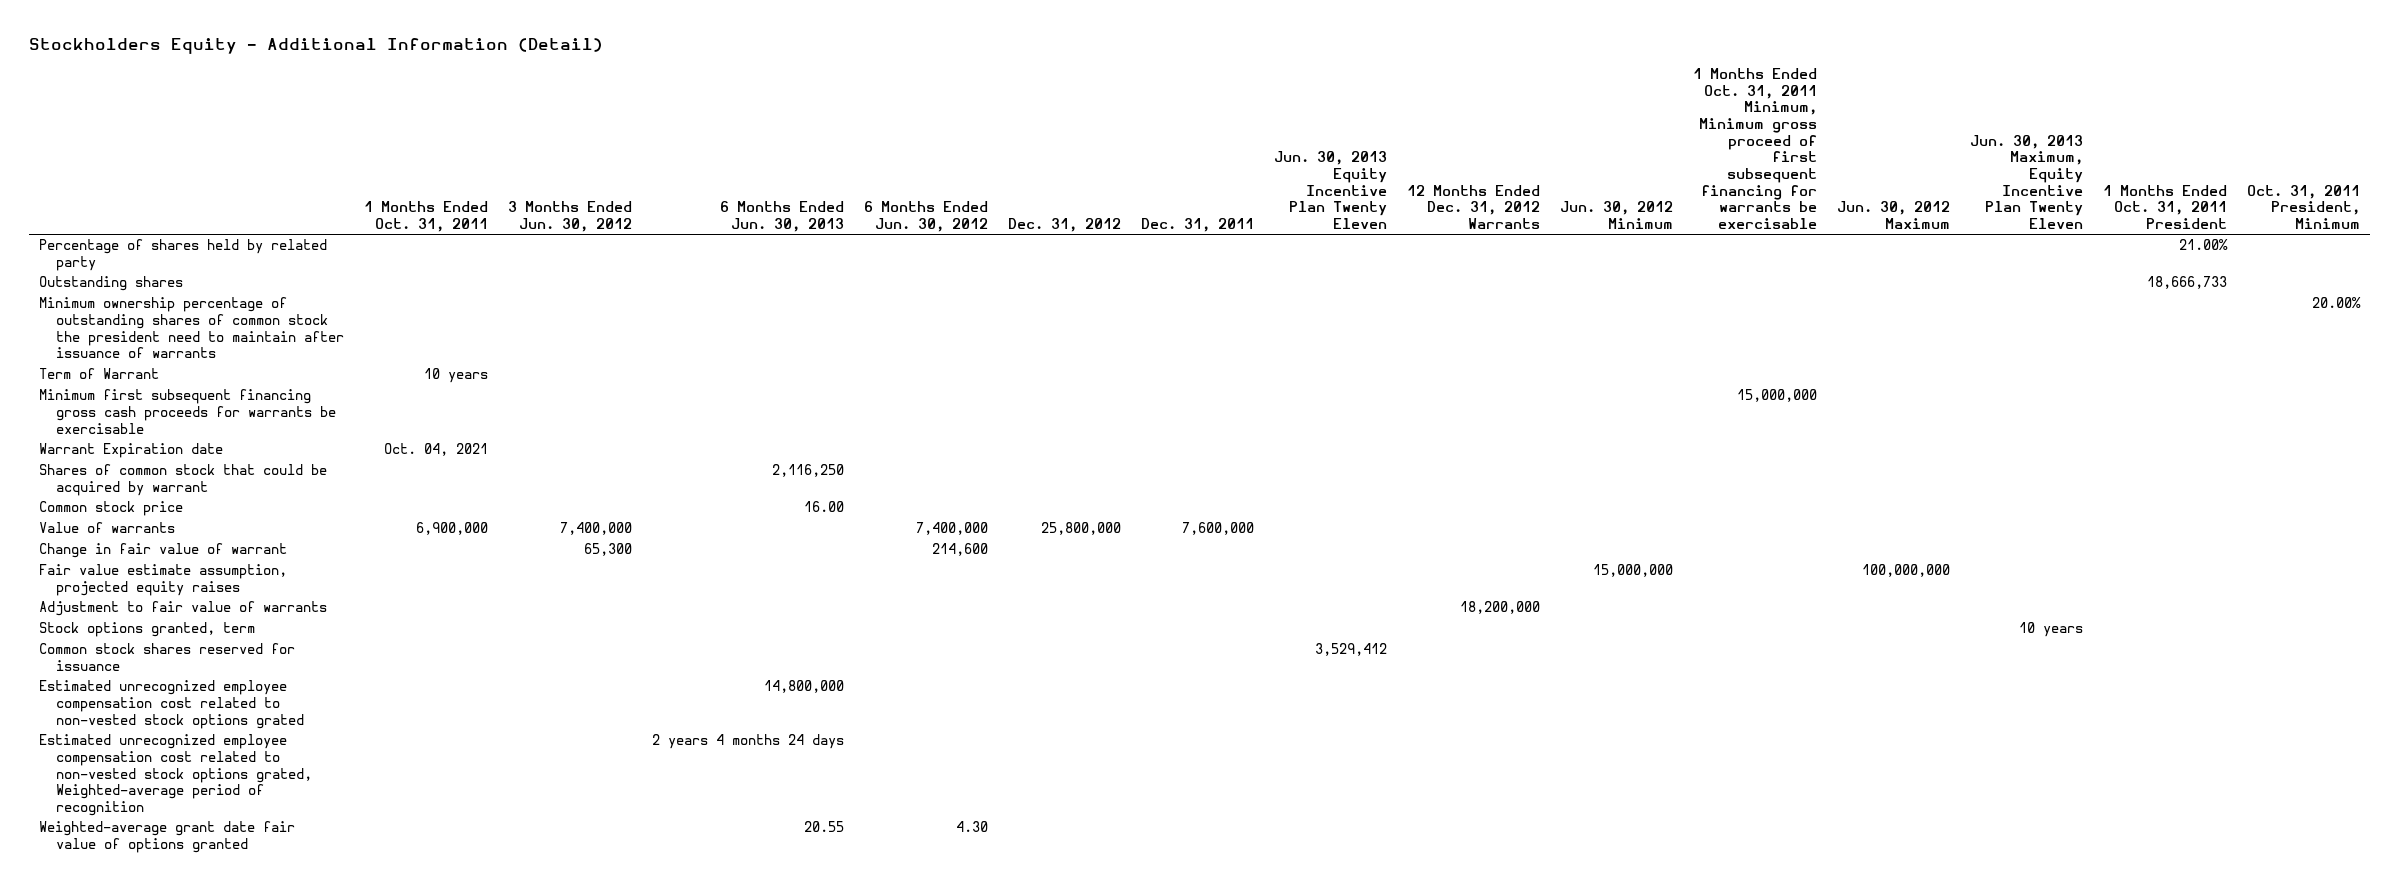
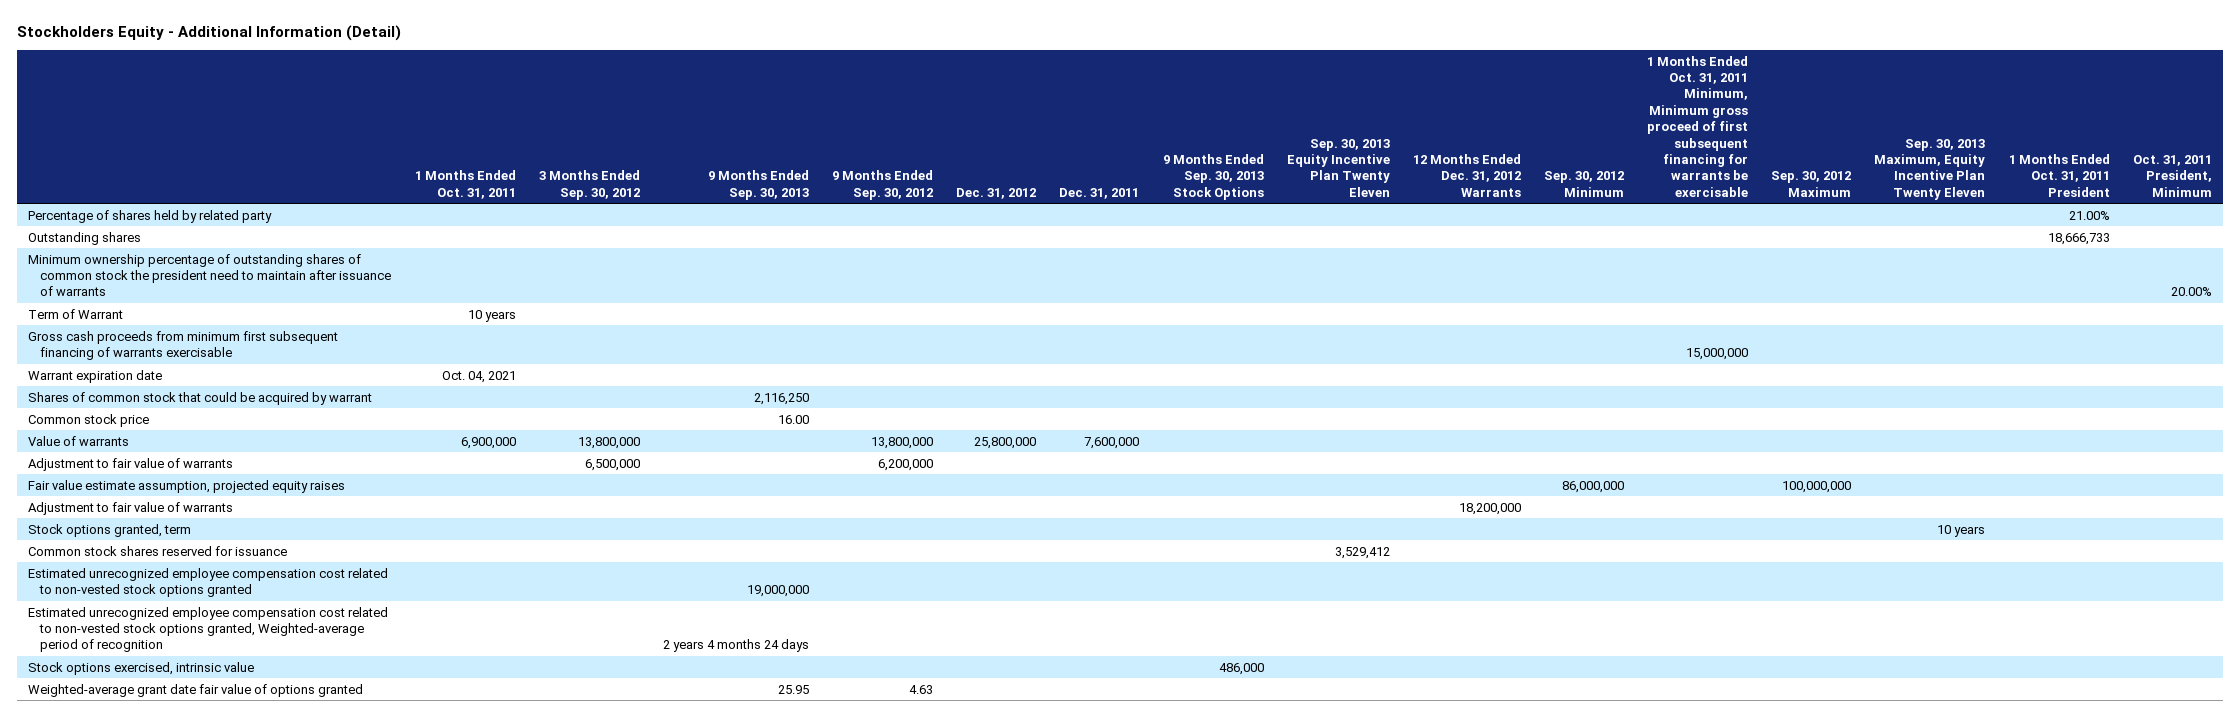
- | 1 Months Ended Oct. 31, 2011 | 3 Months Ended Jun. 30, 2012 | 6 Months Ended Jun. 30, 2013 | 6 Months Ended Jun. 30, 2012 | Dec. 31, 2012 | Dec. 31, 2011 | Jun. 30, 2013 Equity Incentive Plan Twenty Eleven | 12 Months Ended Dec. 31, 2012 Warrants | Jun. 30, 2012 Minimum | 1 Months Ended Oct. 31, 2011 Minimum, Minimum gross proceed of first subsequent financing for warrants be exercisable | Jun. 30, 2012 Maximum | Jun. 30, 2013 Maximum, Equity Incentive Plan Twenty Eleven | 1 Months Ended Oct. 31, 2011 President | Oct. 31, 2011 President, Minimum
+ | 1 Months Ended Oct. 31, 2011 | 3 Months Ended Sep. 30, 2012 | 9 Months Ended Sep. 30, 2013 | 9 Months Ended Sep. 30, 2012 | Dec. 31, 2012 | Dec. 31, 2011 | 9 Months Ended Sep. 30, 2013 Stock Options | Sep. 30, 2013 Equity Incentive Plan Twenty Eleven | 12 Months Ended Dec. 31, 2012 Warrants | Sep. 30, 2012 Minimum | 1 Months Ended Oct. 31, 2011 Minimum, Minimum gross proceed of first subsequent financing for warrants be exercisable | Sep. 30, 2012 Maximum | Sep. 30, 2013 Maximum, Equity Incentive Plan Twenty Eleven | 1 Months Ended Oct. 31, 2011 President | Oct. 31, 2011 President, Minimum
- Minimum first subsequent financing gross cash proceeds for warrants be exercisable | | | | | | | | | | 15,000,000 | | | |
- Warrant Expiration date | Oct. 04, 2021 | | | | | | | | | | | | |
+ Gross cash proceeds from minimum first subsequent financing of warrants exercisable | | | | | | | | | | | 15,000,000 | | | |
+ Warrant expiration date | Oct. 04, 2021 | | | | | | | | | | | | | |
- Change in fair value of warrant | | 65,300 | | 214,600 | | | | | | | | | |
+ Adjustment to fair value of warrants | | 6,500,000 | | 6,200,000 | | | | | | | | | | |
- Estimated unrecognized employee compensation cost related to non-vested stock options grated | | | 14,800,000 | | | | | | | | | | |
- Estimated unrecognized employee compensation cost related to non-vested stock options grated, Weighted-average period of recognition | | | 2 years 4 months 24 days | | | | | | | | | | |
+ Estimated unrecognized employee compensation cost related to non-vested stock options granted | | | 19,000,000 | | | | | | | | | | | |
+ Estimated unrecognized employee compensation cost related to non-vested stock options granted, Weighted-average period of recognition | | | 2 years 4 months 24 days | | | | | | | | | | | |
+ Stock options exercised, intrinsic value | | | | | | | 486,000 | | | | | | | |

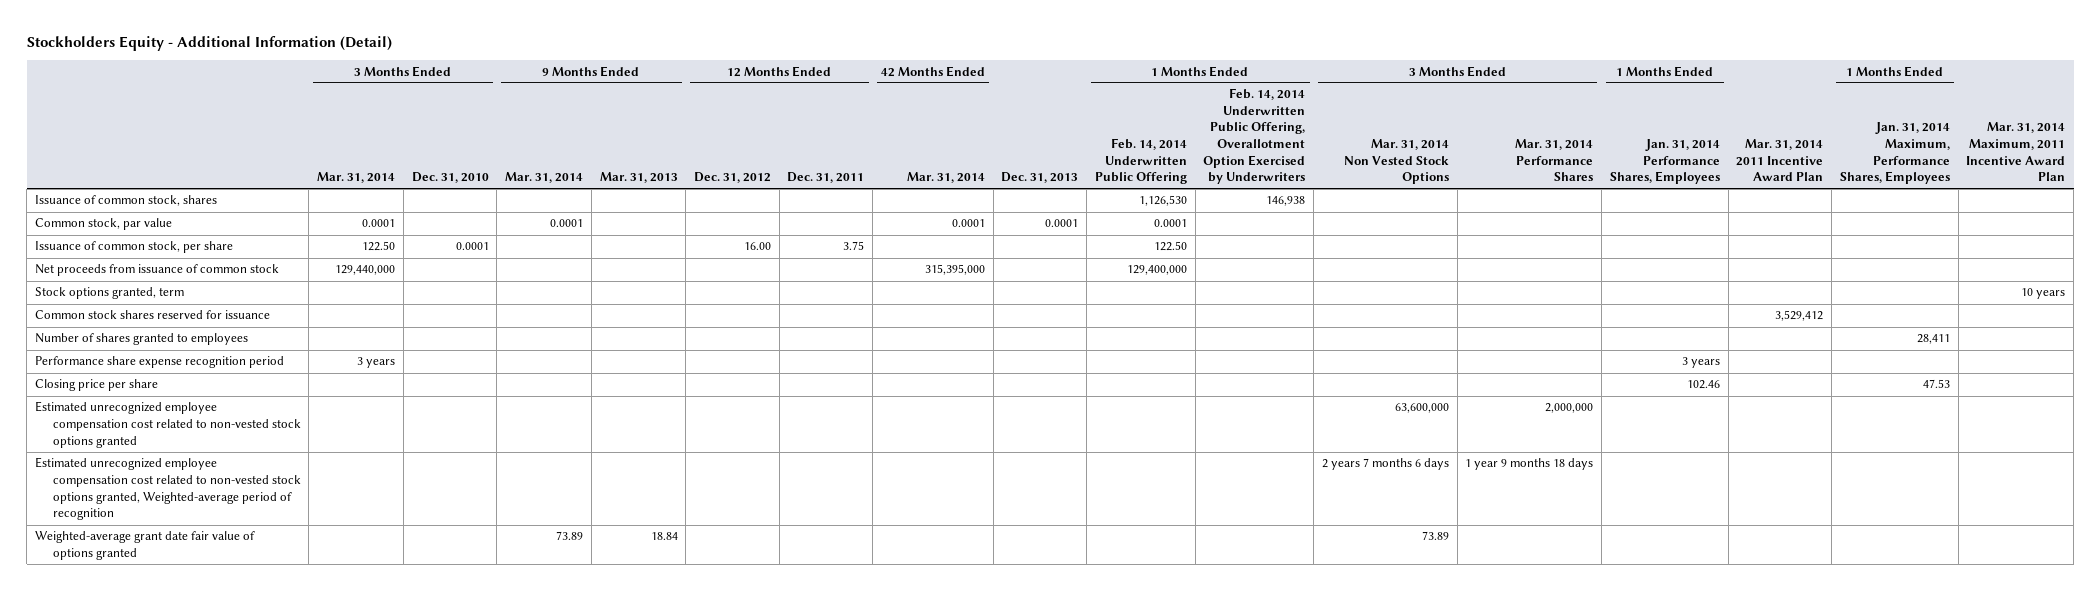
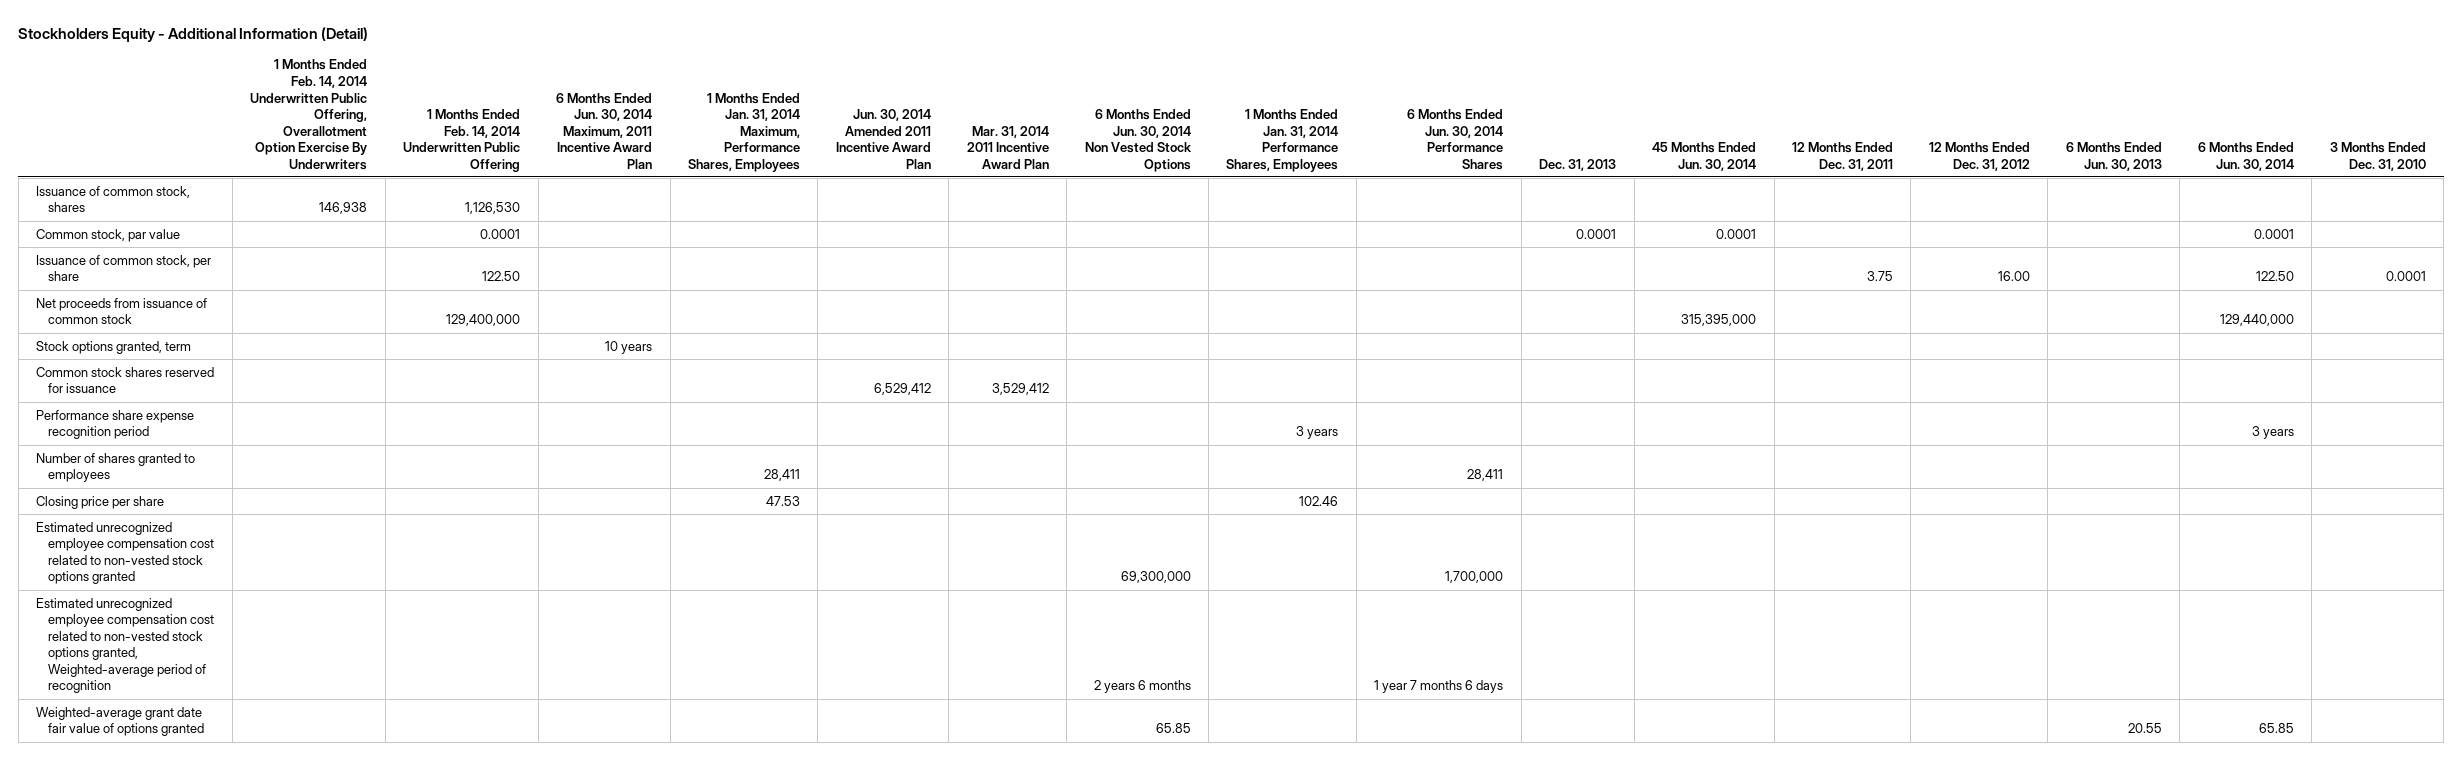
- | 3 Months Ended Mar. 31, 2014 | 3 Months Ended Dec. 31, 2010 | 9 Months Ended Mar. 31, 2014 | 9 Months Ended Mar. 31, 2013 | 12 Months Ended Dec. 31, 2012 | 12 Months Ended Dec. 31, 2011 | 42 Months Ended Mar. 31, 2014 | Dec. 31, 2013 | 1 Months Ended Feb. 14, 2014 Underwritten Public Offering | 1 Months Ended Feb. 14, 2014 Underwritten Public Offering, Overallotment Option Exercised by Underwriters | 3 Months Ended Mar. 31, 2014 Non Vested Stock Options | 3 Months Ended Mar. 31, 2014 Performance Shares | 1 Months Ended Jan. 31, 2014 Performance Shares, Employees | Mar. 31, 2014 2011 Incentive Award Plan | 1 Months Ended Jan. 31, 2014 Maximum, Performance Shares, Employees | Mar. 31, 2014 Maximum, 2011 Incentive Award Plan
+ | 1 Months Ended Feb. 14, 2014 Underwritten Public Offering, Overallotment Option Exercise By Underwriters | 1 Months Ended Feb. 14, 2014 Underwritten Public Offering | 6 Months Ended Jun. 30, 2014 Maximum, 2011 Incentive Award Plan | 1 Months Ended Jan. 31, 2014 Maximum, Performance Shares, Employees | Jun. 30, 2014 Amended 2011 Incentive Award Plan | Mar. 31, 2014 2011 Incentive Award Plan | 6 Months Ended Jun. 30, 2014 Non Vested Stock Options | 1 Months Ended Jan. 31, 2014 Performance Shares, Employees | 6 Months Ended Jun. 30, 2014 Performance Shares | Dec. 31, 2013 | 45 Months Ended Jun. 30, 2014 | 12 Months Ended Dec. 31, 2011 | 12 Months Ended Dec. 31, 2012 | 6 Months Ended Jun. 30, 2013 | 6 Months Ended Jun. 30, 2014 | 3 Months Ended Dec. 31, 2010
moved down: Number of shares granted to employees | | | | 28,411 | | | | | 28,411 | | | | | | |

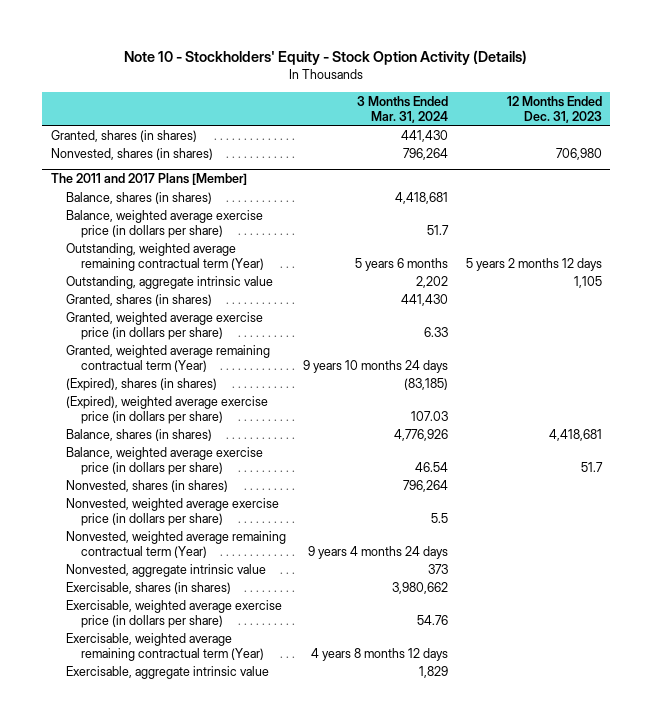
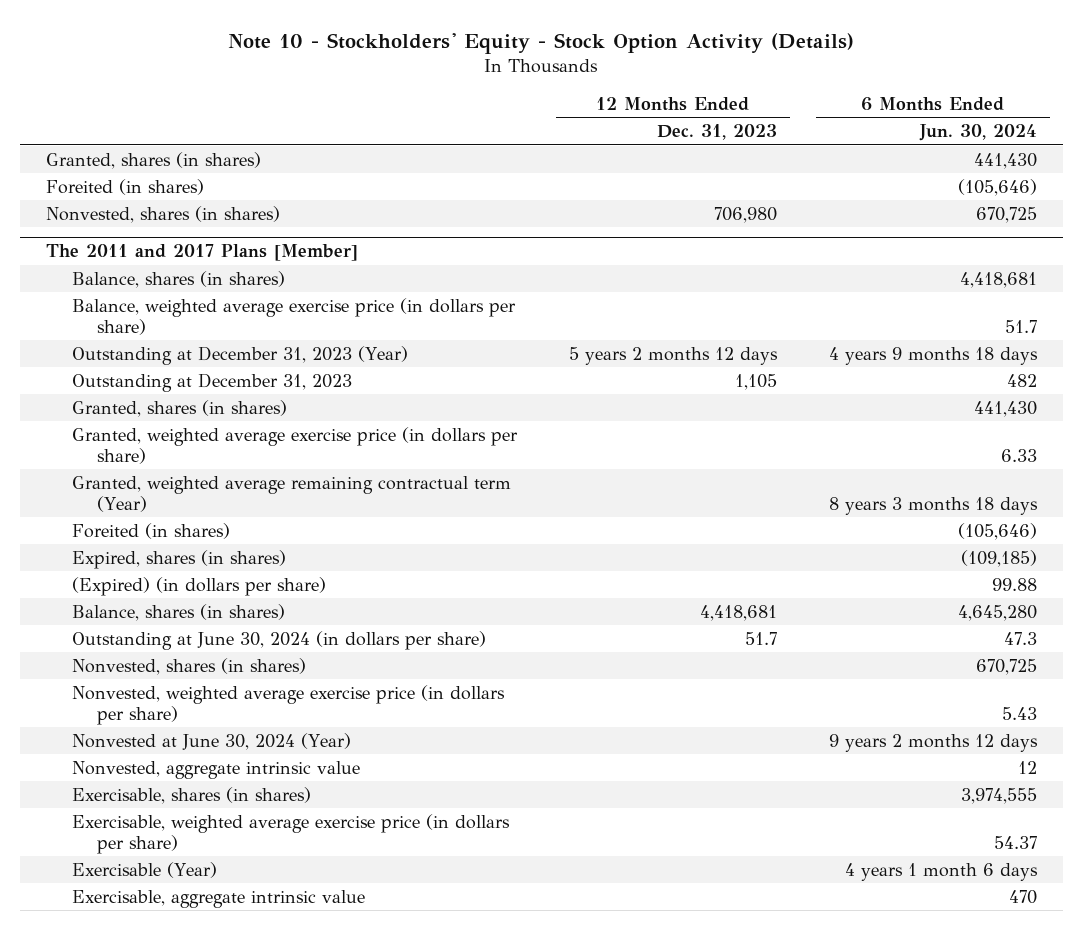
- | 3 Months Ended Mar. 31, 2024 | 12 Months Ended Dec. 31, 2023
+ | 12 Months Ended Dec. 31, 2023 | 6 Months Ended Jun. 30, 2024
+ Foreited (in shares) | | (105,646)
@ The 2011 and 2017 Plans [Member]
- Outstanding, weighted average remaining contractual term (Year) | 5 years 6 months | 5 years 2 months 12 days
- Outstanding, aggregate intrinsic value | 2,202 | 1,105
+ Outstanding at December 31, 2023 (Year) | 5 years 2 months 12 days | 4 years 9 months 18 days
+ Outstanding at December 31, 2023 | 1,105 | 482
- (Expired), shares (in shares) | (83,185) |
- (Expired), weighted average exercise price (in dollars per share) | 107.03 |
+ Foreited (in shares) | | (105,646)
+ Expired, shares (in shares) | | (109,185)
+ (Expired) (in dollars per share) | | 99.88
- Balance, weighted average exercise price (in dollars per share) | 46.54 | 51.7
+ Outstanding at June 30, 2024 (in dollars per share) | 51.7 | 47.3
- Nonvested, weighted average remaining contractual term (Year) | 9 years 4 months 24 days |
+ Nonvested at June 30, 2024 (Year) | | 9 years 2 months 12 days
- Exercisable, weighted average remaining contractual term (Year) | 4 years 8 months 12 days |
+ Exercisable (Year) | | 4 years 1 month 6 days

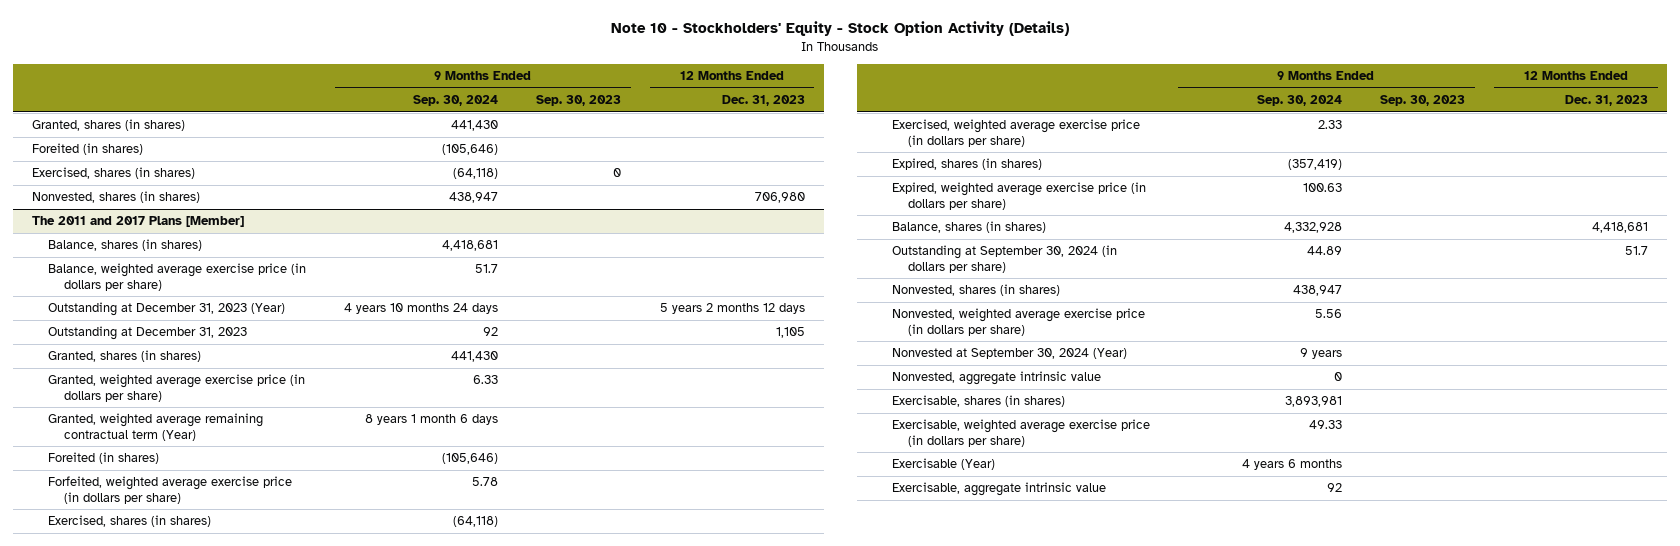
- | 12 Months Ended Dec. 31, 2023 | 6 Months Ended Jun. 30, 2024
+ | 9 Months Ended Sep. 30, 2024 | 9 Months Ended Sep. 30, 2023 | 12 Months Ended Dec. 31, 2023
+ Exercised, shares (in shares) | (64,118) | 0 |
@ The 2011 and 2017 Plans [Member]
+ Forfeited, weighted average exercise price (in dollars per share) | 5.78 | |
+ Exercised, shares (in shares) | (64,118) | |
+ Exercised, weighted average exercise price (in dollars per share) | 2.33 | |
- (Expired) (in dollars per share) | | 99.88
+ Expired, weighted average exercise price (in dollars per share) | 100.63 | |
- Outstanding at June 30, 2024 (in dollars per share) | 51.7 | 47.3
+ Outstanding at September 30, 2024 (in dollars per share) | 44.89 | | 51.7
- Nonvested at June 30, 2024 (Year) | | 9 years 2 months 12 days
+ Nonvested at September 30, 2024 (Year) | 9 years | |

